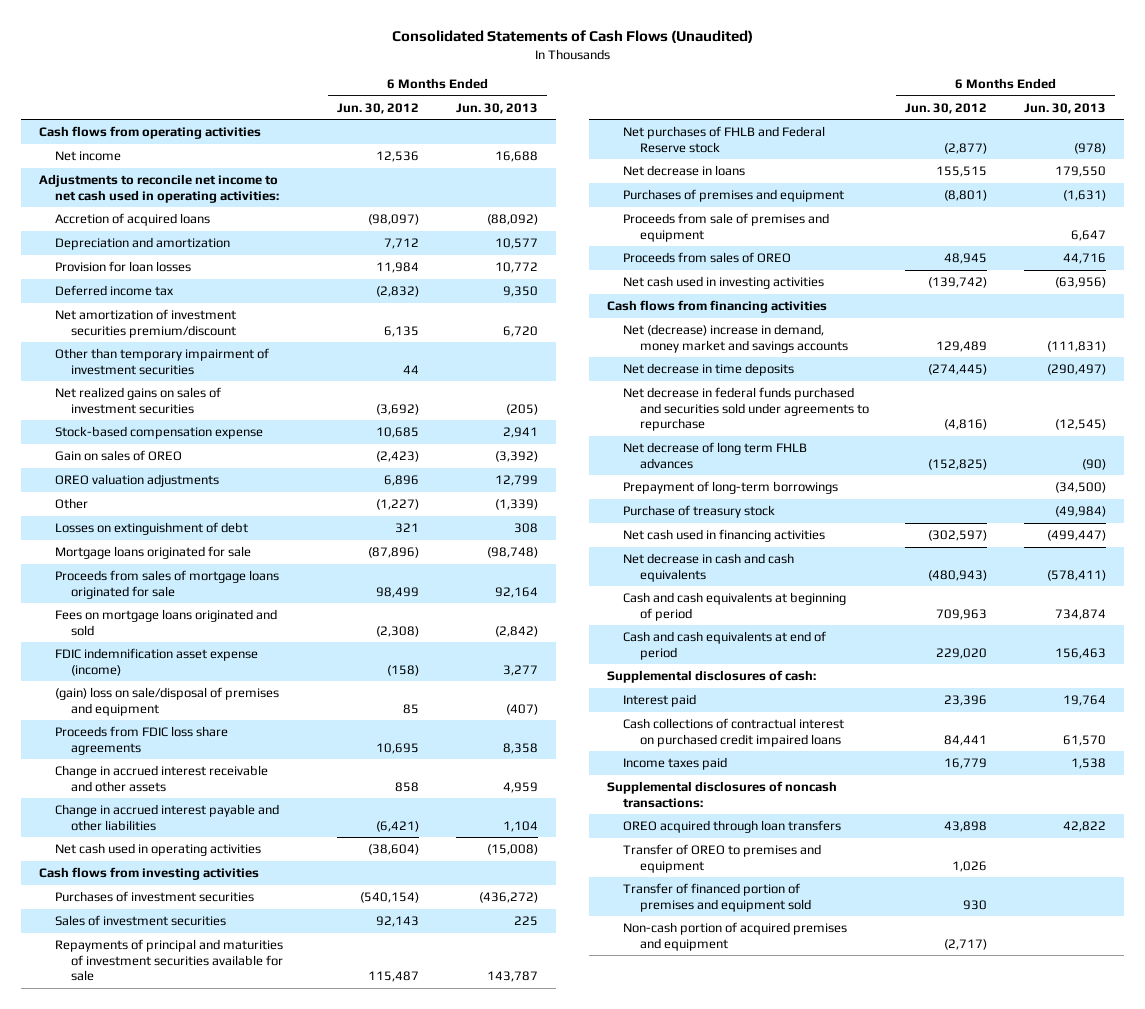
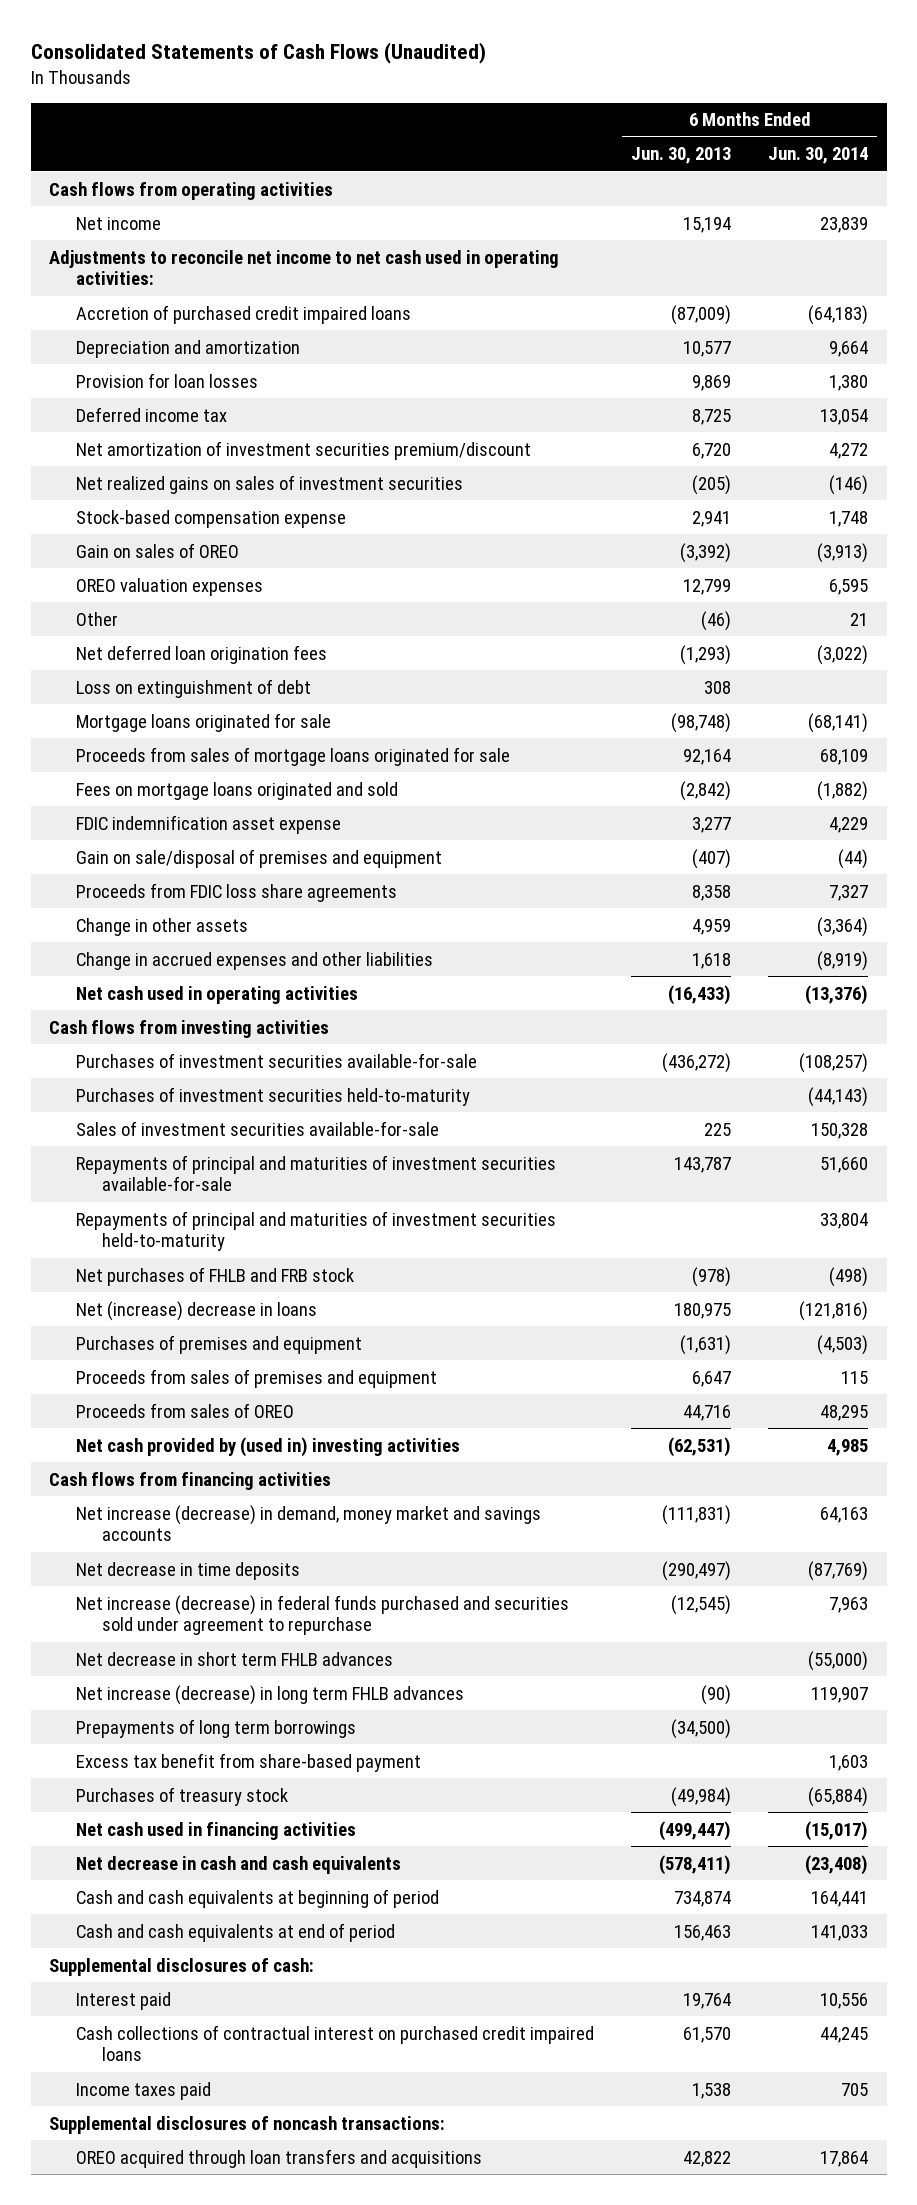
- | 6 Months Ended Jun. 30, 2012 | 6 Months Ended Jun. 30, 2013
+ | 6 Months Ended Jun. 30, 2013 | 6 Months Ended Jun. 30, 2014
- Net income | 12,536 | 16,688
+ Net income | 15,194 | 23,839
- Accretion of acquired loans | (98,097) | (88,092)
+ Accretion of purchased credit impaired loans | (87,009) | (64,183)
- Provision for loan losses | 11,984 | 10,772
- Deferred income tax | (2,832) | 9,350
+ Provision for loan losses | 9,869 | 1,380
+ Deferred income tax | 8,725 | 13,054
- Other than temporary impairment of investment securities | 44 |
- OREO valuation adjustments | 6,896 | 12,799
- Other | (1,227) | (1,339)
- Losses on extinguishment of debt | 321 | 308
+ OREO valuation expenses | 12,799 | 6,595
+ Other | (46) | 21
+ Net deferred loan origination fees | (1,293) | (3,022)
+ Loss on extinguishment of debt | 308 |
- FDIC indemnification asset expense (income) | (158) | 3,277
- (gain) loss on sale/disposal of premises and equipment | 85 | (407)
+ FDIC indemnification asset expense | 3,277 | 4,229
+ Gain on sale/disposal of premises and equipment | (407) | (44)
- Change in accrued interest receivable and other assets | 858 | 4,959
- Change in accrued interest payable and other liabilities | (6,421) | 1,104
- Net cash used in operating activities | (38,604) | (15,008)
+ Change in other assets | 4,959 | (3,364)
+ Change in accrued expenses and other liabilities | 1,618 | (8,919)
+ Net cash used in operating activities | (16,433) | (13,376)
- Purchases of investment securities | (540,154) | (436,272)
- Sales of investment securities | 92,143 | 225
- Repayments of principal and maturities of investment securities available for sale | 115,487 | 143,787
- Net purchases of FHLB and Federal Reserve stock | (2,877) | (978)
- Net decrease in loans | 155,515 | 179,550
+ Purchases of investment securities available-for-sale | (436,272) | (108,257)
+ Purchases of investment securities held-to-maturity | | (44,143)
+ Sales of investment securities available-for-sale | 225 | 150,328
+ Repayments of principal and maturities of investment securities available-for-sale | 143,787 | 51,660
+ Repayments of principal and maturities of investment securities held-to-maturity | | 33,804
+ Net purchases of FHLB and FRB stock | (978) | (498)
+ Net (increase) decrease in loans | 180,975 | (121,816)
- Proceeds from sale of premises and equipment | | 6,647
+ Proceeds from sales of premises and equipment | 6,647 | 115
- Net cash used in investing activities | (139,742) | (63,956)
+ Net cash provided by (used in) investing activities | (62,531) | 4,985
- Net (decrease) increase in demand, money market and savings accounts | 129,489 | (111,831)
+ Net increase (decrease) in demand, money market and savings accounts | (111,831) | 64,163
- Net decrease in federal funds purchased and securities sold under agreements to repurchase | (4,816) | (12,545)
- Net decrease of long term FHLB advances | (152,825) | (90)
- Prepayment of long-term borrowings | | (34,500)
- Purchase of treasury stock | | (49,984)
+ Net increase (decrease) in federal funds purchased and securities sold under agreement to repurchase | (12,545) | 7,963
+ Net decrease in short term FHLB advances | | (55,000)
+ Net increase (decrease) in long term FHLB advances | (90) | 119,907
+ Prepayments of long term borrowings | (34,500) |
+ Excess tax benefit from share-based payment | | 1,603
+ Purchases of treasury stock | (49,984) | (65,884)
- OREO acquired through loan transfers | 43,898 | 42,822
- Transfer of OREO to premises and equipment | 1,026 |
- Transfer of financed portion of premises and equipment sold | 930 |
- Non-cash portion of acquired premises and equipment | (2,717) |
+ OREO acquired through loan transfers and acquisitions | 42,822 | 17,864

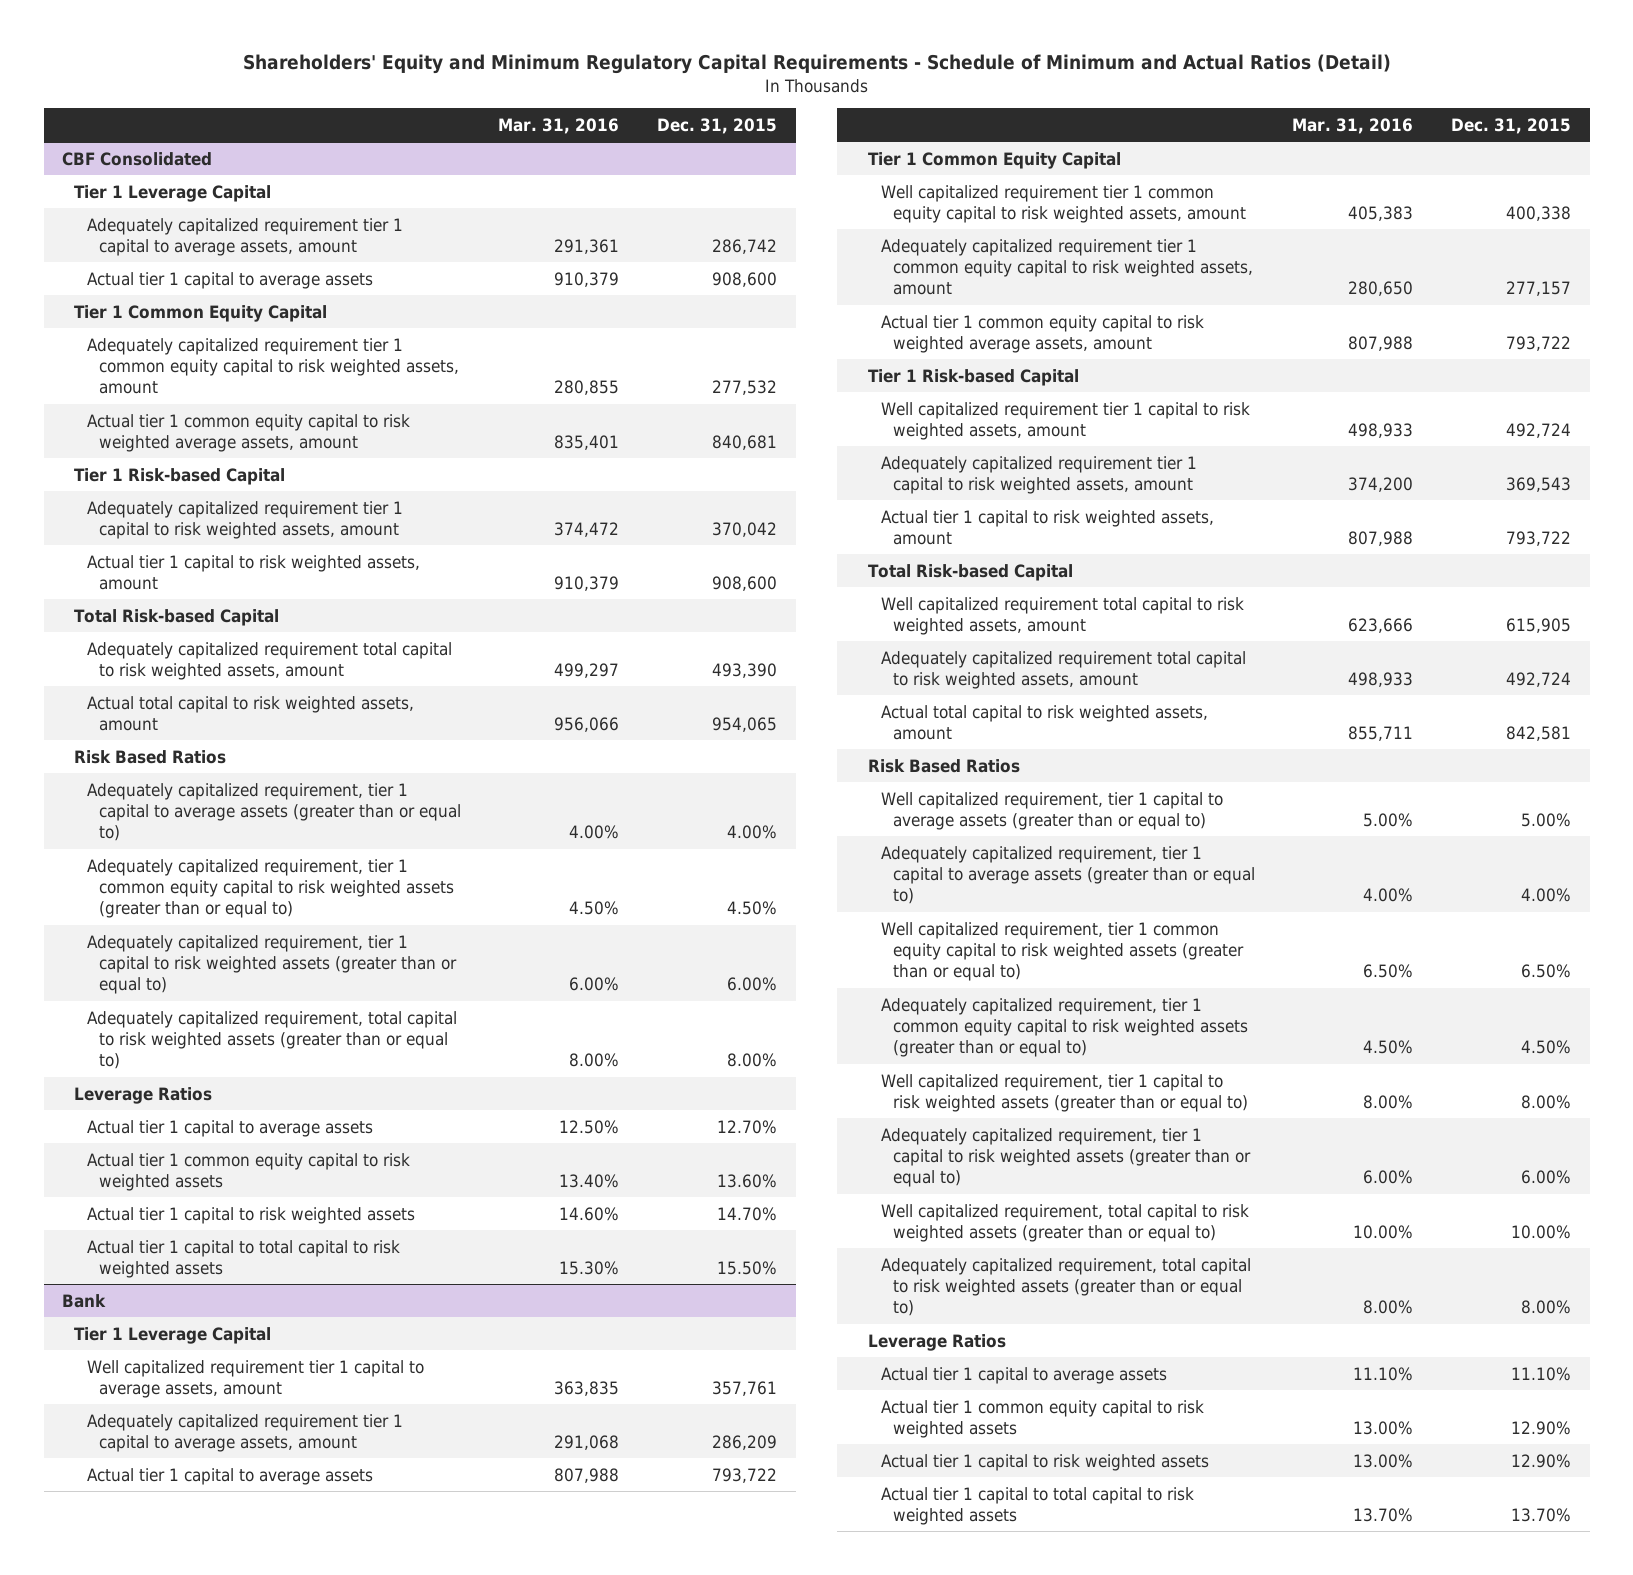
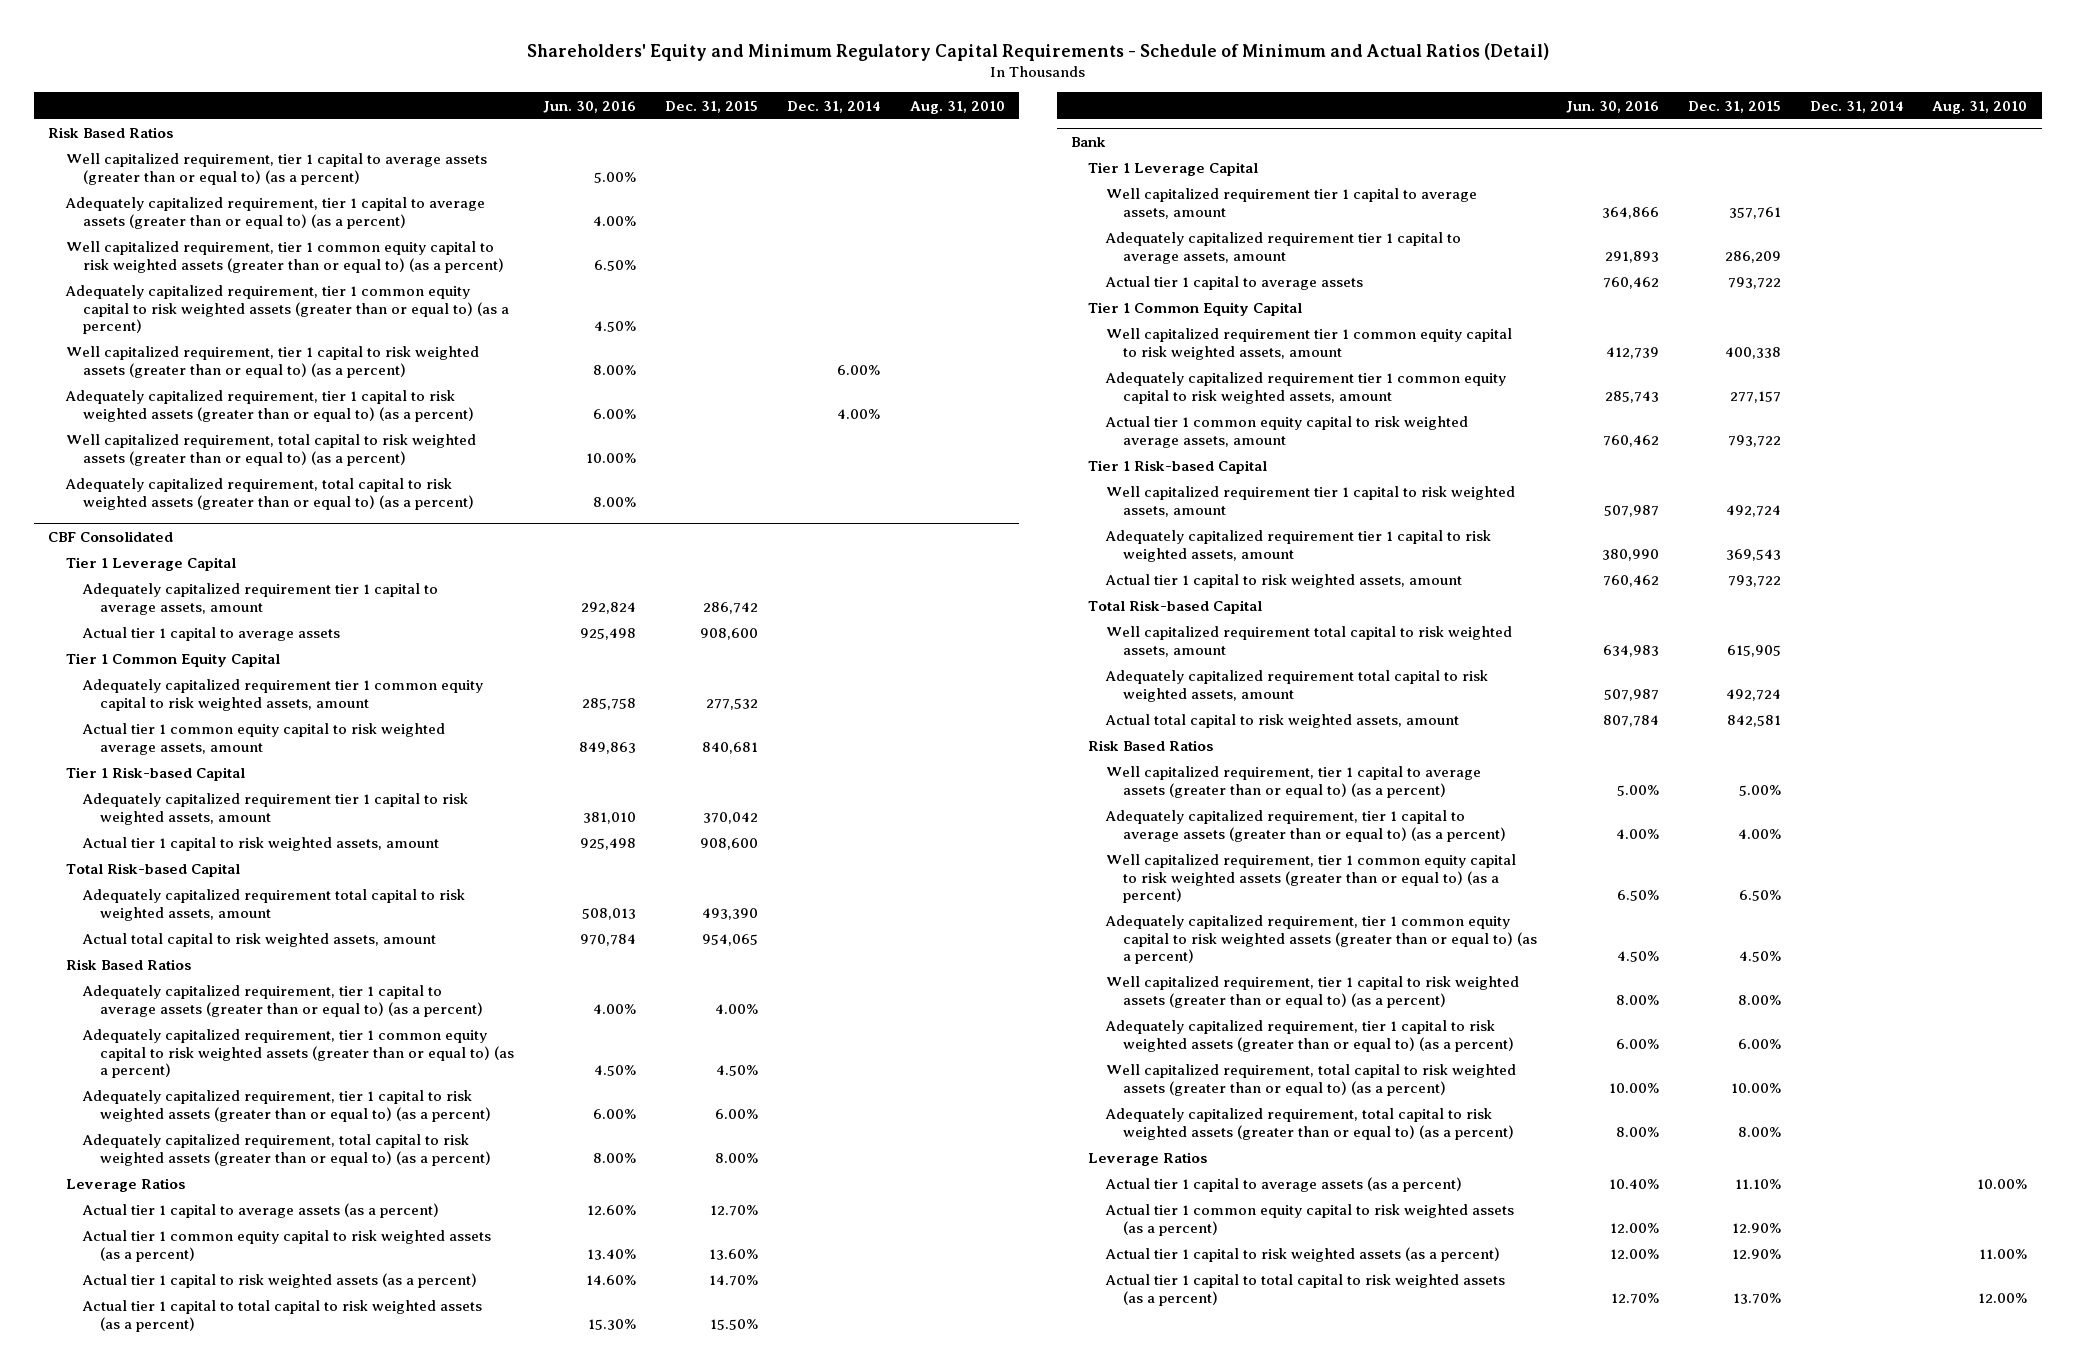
- | Mar. 31, 2016 | Dec. 31, 2015
+ | Jun. 30, 2016 | Dec. 31, 2015 | Dec. 31, 2014 | Aug. 31, 2010
+ Risk Based Ratios
+ Well capitalized requirement, tier 1 capital to average assets (greater than or equal to) (as a percent) | 5.00% | | |
+ Adequately capitalized requirement, tier 1 capital to average assets (greater than or equal to) (as a percent) | 4.00% | | |
+ Well capitalized requirement, tier 1 common equity capital to risk weighted assets (greater than or equal to) (as a percent) | 6.50% | | |
+ Adequately capitalized requirement, tier 1 common equity capital to risk weighted assets (greater than or equal to) (as a percent) | 4.50% | | |
+ Well capitalized requirement, tier 1 capital to risk weighted assets (greater than or equal to) (as a percent) | 8.00% | | 6.00% |
+ Adequately capitalized requirement, tier 1 capital to risk weighted assets (greater than or equal to) (as a percent) | 6.00% | | 4.00% |
+ Well capitalized requirement, total capital to risk weighted assets (greater than or equal to) (as a percent) | 10.00% | | |
+ Adequately capitalized requirement, total capital to risk weighted assets (greater than or equal to) (as a percent) | 8.00% | | |
@ CBF Consolidated
- Adequately capitalized requirement, tier 1 capital to average assets (greater than or equal to) | 4.00% | 4.00%
- Adequately capitalized requirement, tier 1 common equity capital to risk weighted assets (greater than or equal to) | 4.50% | 4.50%
- Adequately capitalized requirement, tier 1 capital to risk weighted assets (greater than or equal to) | 6.00% | 6.00%
- Adequately capitalized requirement, total capital to risk weighted assets (greater than or equal to) | 8.00% | 8.00%
+ Adequately capitalized requirement, tier 1 capital to average assets (greater than or equal to) (as a percent) | 4.00% | 4.00% | |
+ Adequately capitalized requirement, tier 1 common equity capital to risk weighted assets (greater than or equal to) (as a percent) | 4.50% | 4.50% | |
+ Adequately capitalized requirement, tier 1 capital to risk weighted assets (greater than or equal to) (as a percent) | 6.00% | 6.00% | |
+ Adequately capitalized requirement, total capital to risk weighted assets (greater than or equal to) (as a percent) | 8.00% | 8.00% | |
- Actual tier 1 capital to average assets | 12.50% | 12.70%
- Actual tier 1 common equity capital to risk weighted assets | 13.40% | 13.60%
- Actual tier 1 capital to risk weighted assets | 14.60% | 14.70%
- Actual tier 1 capital to total capital to risk weighted assets | 15.30% | 15.50%
+ Actual tier 1 capital to average assets (as a percent) | 12.60% | 12.70% | |
+ Actual tier 1 common equity capital to risk weighted assets (as a percent) | 13.40% | 13.60% | |
+ Actual tier 1 capital to risk weighted assets (as a percent) | 14.60% | 14.70% | |
+ Actual tier 1 capital to total capital to risk weighted assets (as a percent) | 15.30% | 15.50% | |
@ Bank
- Well capitalized requirement, tier 1 capital to average assets (greater than or equal to) | 5.00% | 5.00%
- Adequately capitalized requirement, tier 1 capital to average assets (greater than or equal to) | 4.00% | 4.00%
- Well capitalized requirement, tier 1 common equity capital to risk weighted assets (greater than or equal to) | 6.50% | 6.50%
- Adequately capitalized requirement, tier 1 common equity capital to risk weighted assets (greater than or equal to) | 4.50% | 4.50%
- Well capitalized requirement, tier 1 capital to risk weighted assets (greater than or equal to) | 8.00% | 8.00%
- Adequately capitalized requirement, tier 1 capital to risk weighted assets (greater than or equal to) | 6.00% | 6.00%
- Well capitalized requirement, total capital to risk weighted assets (greater than or equal to) | 10.00% | 10.00%
- Adequately capitalized requirement, total capital to risk weighted assets (greater than or equal to) | 8.00% | 8.00%
+ Well capitalized requirement, tier 1 capital to average assets (greater than or equal to) (as a percent) | 5.00% | 5.00% | |
+ Adequately capitalized requirement, tier 1 capital to average assets (greater than or equal to) (as a percent) | 4.00% | 4.00% | |
+ Well capitalized requirement, tier 1 common equity capital to risk weighted assets (greater than or equal to) (as a percent) | 6.50% | 6.50% | |
+ Adequately capitalized requirement, tier 1 common equity capital to risk weighted assets (greater than or equal to) (as a percent) | 4.50% | 4.50% | |
+ Well capitalized requirement, tier 1 capital to risk weighted assets (greater than or equal to) (as a percent) | 8.00% | 8.00% | |
+ Adequately capitalized requirement, tier 1 capital to risk weighted assets (greater than or equal to) (as a percent) | 6.00% | 6.00% | |
+ Well capitalized requirement, total capital to risk weighted assets (greater than or equal to) (as a percent) | 10.00% | 10.00% | |
+ Adequately capitalized requirement, total capital to risk weighted assets (greater than or equal to) (as a percent) | 8.00% | 8.00% | |
- Actual tier 1 capital to average assets | 11.10% | 11.10%
- Actual tier 1 common equity capital to risk weighted assets | 13.00% | 12.90%
- Actual tier 1 capital to risk weighted assets | 13.00% | 12.90%
- Actual tier 1 capital to total capital to risk weighted assets | 13.70% | 13.70%
+ Actual tier 1 capital to average assets (as a percent) | 10.40% | 11.10% | | 10.00%
+ Actual tier 1 common equity capital to risk weighted assets (as a percent) | 12.00% | 12.90% | |
+ Actual tier 1 capital to risk weighted assets (as a percent) | 12.00% | 12.90% | | 11.00%
+ Actual tier 1 capital to total capital to risk weighted assets (as a percent) | 12.70% | 13.70% | | 12.00%

